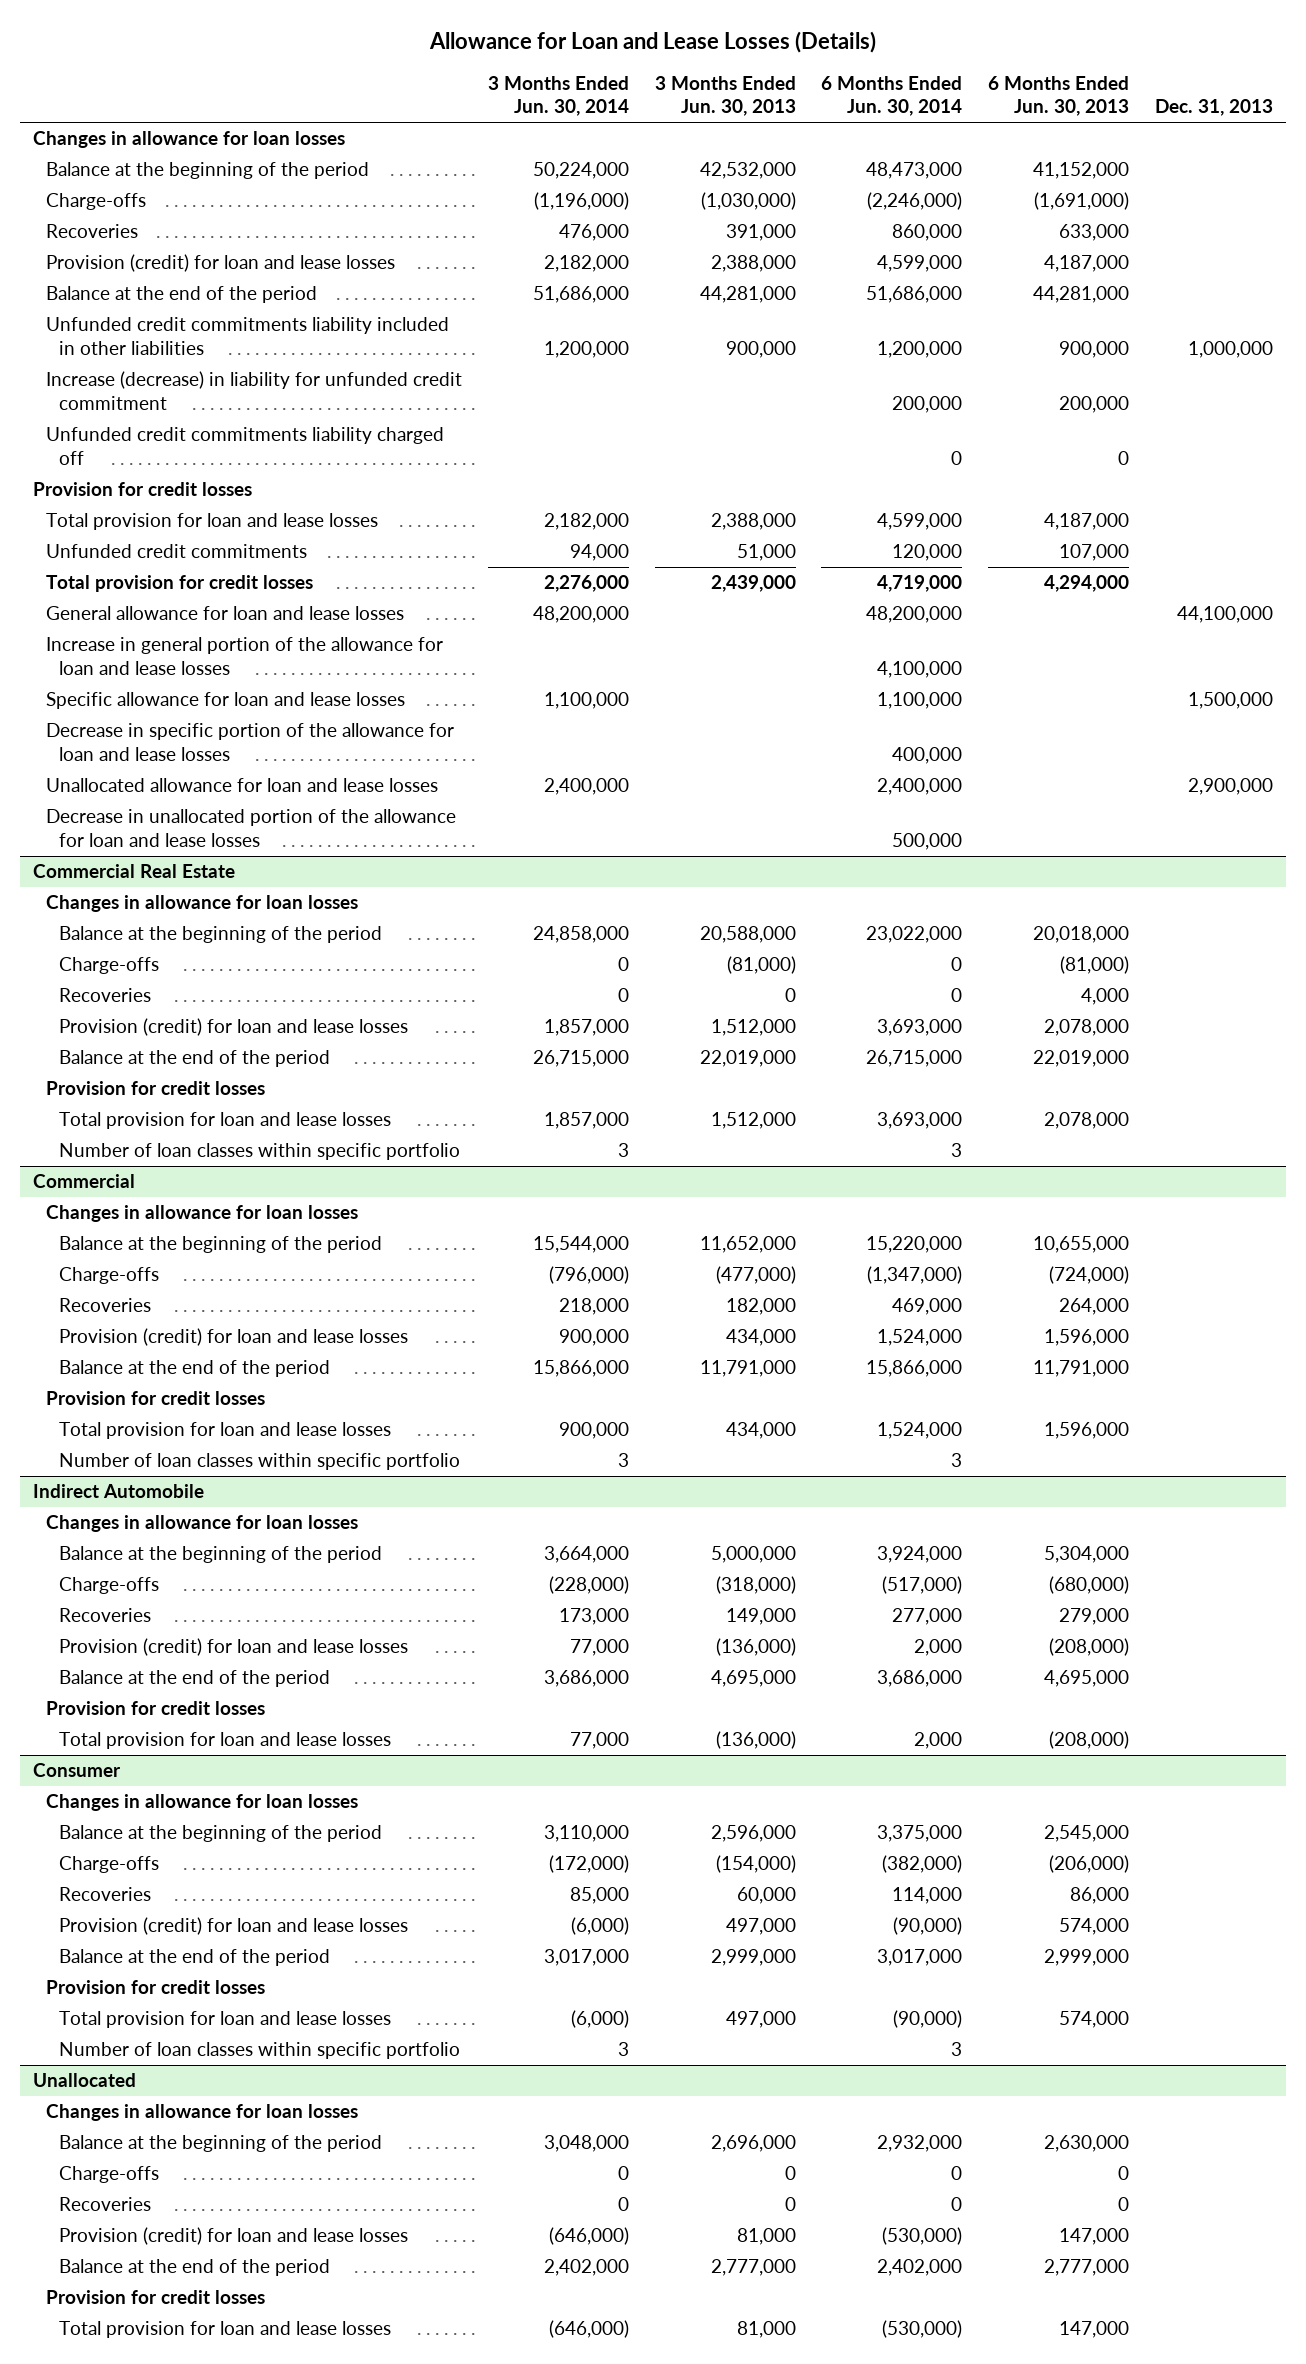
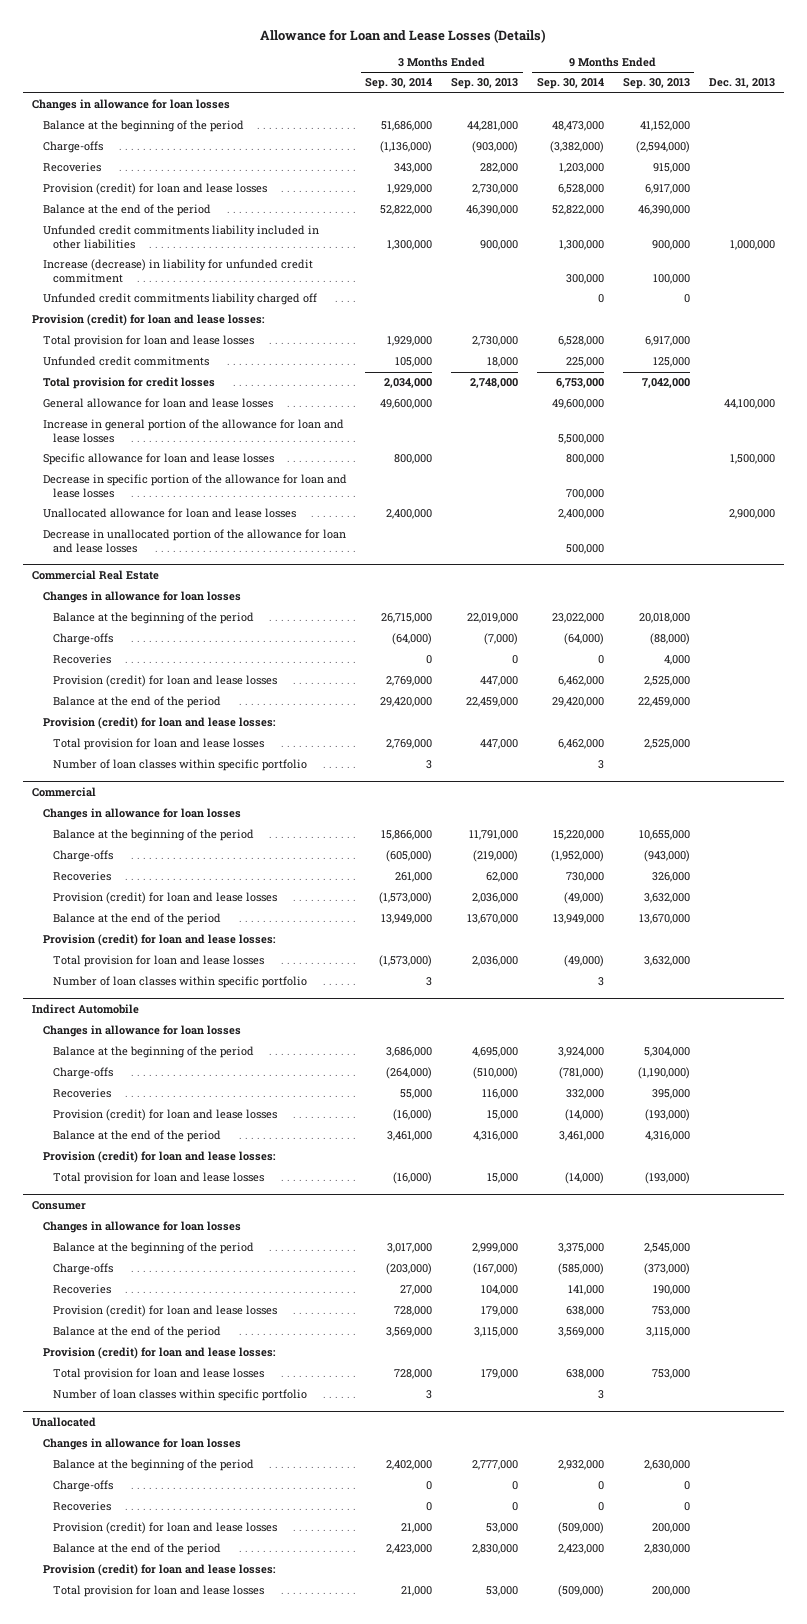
- | 3 Months Ended Jun. 30, 2014 | 3 Months Ended Jun. 30, 2013 | 6 Months Ended Jun. 30, 2014 | 6 Months Ended Jun. 30, 2013 | Dec. 31, 2013
+ | 3 Months Ended Sep. 30, 2014 | 3 Months Ended Sep. 30, 2013 | 9 Months Ended Sep. 30, 2014 | 9 Months Ended Sep. 30, 2013 | Dec. 31, 2013
- Provision for credit losses
+ Provision (credit) for loan and lease losses:
@ Commercial Real Estate
- Provision for credit losses
+ Provision (credit) for loan and lease losses:
@ Commercial
- Provision for credit losses
+ Provision (credit) for loan and lease losses:
@ Indirect Automobile
- Provision for credit losses
+ Provision (credit) for loan and lease losses:
@ Consumer
- Provision for credit losses
+ Provision (credit) for loan and lease losses:
@ Unallocated
- Provision for credit losses
+ Provision (credit) for loan and lease losses:

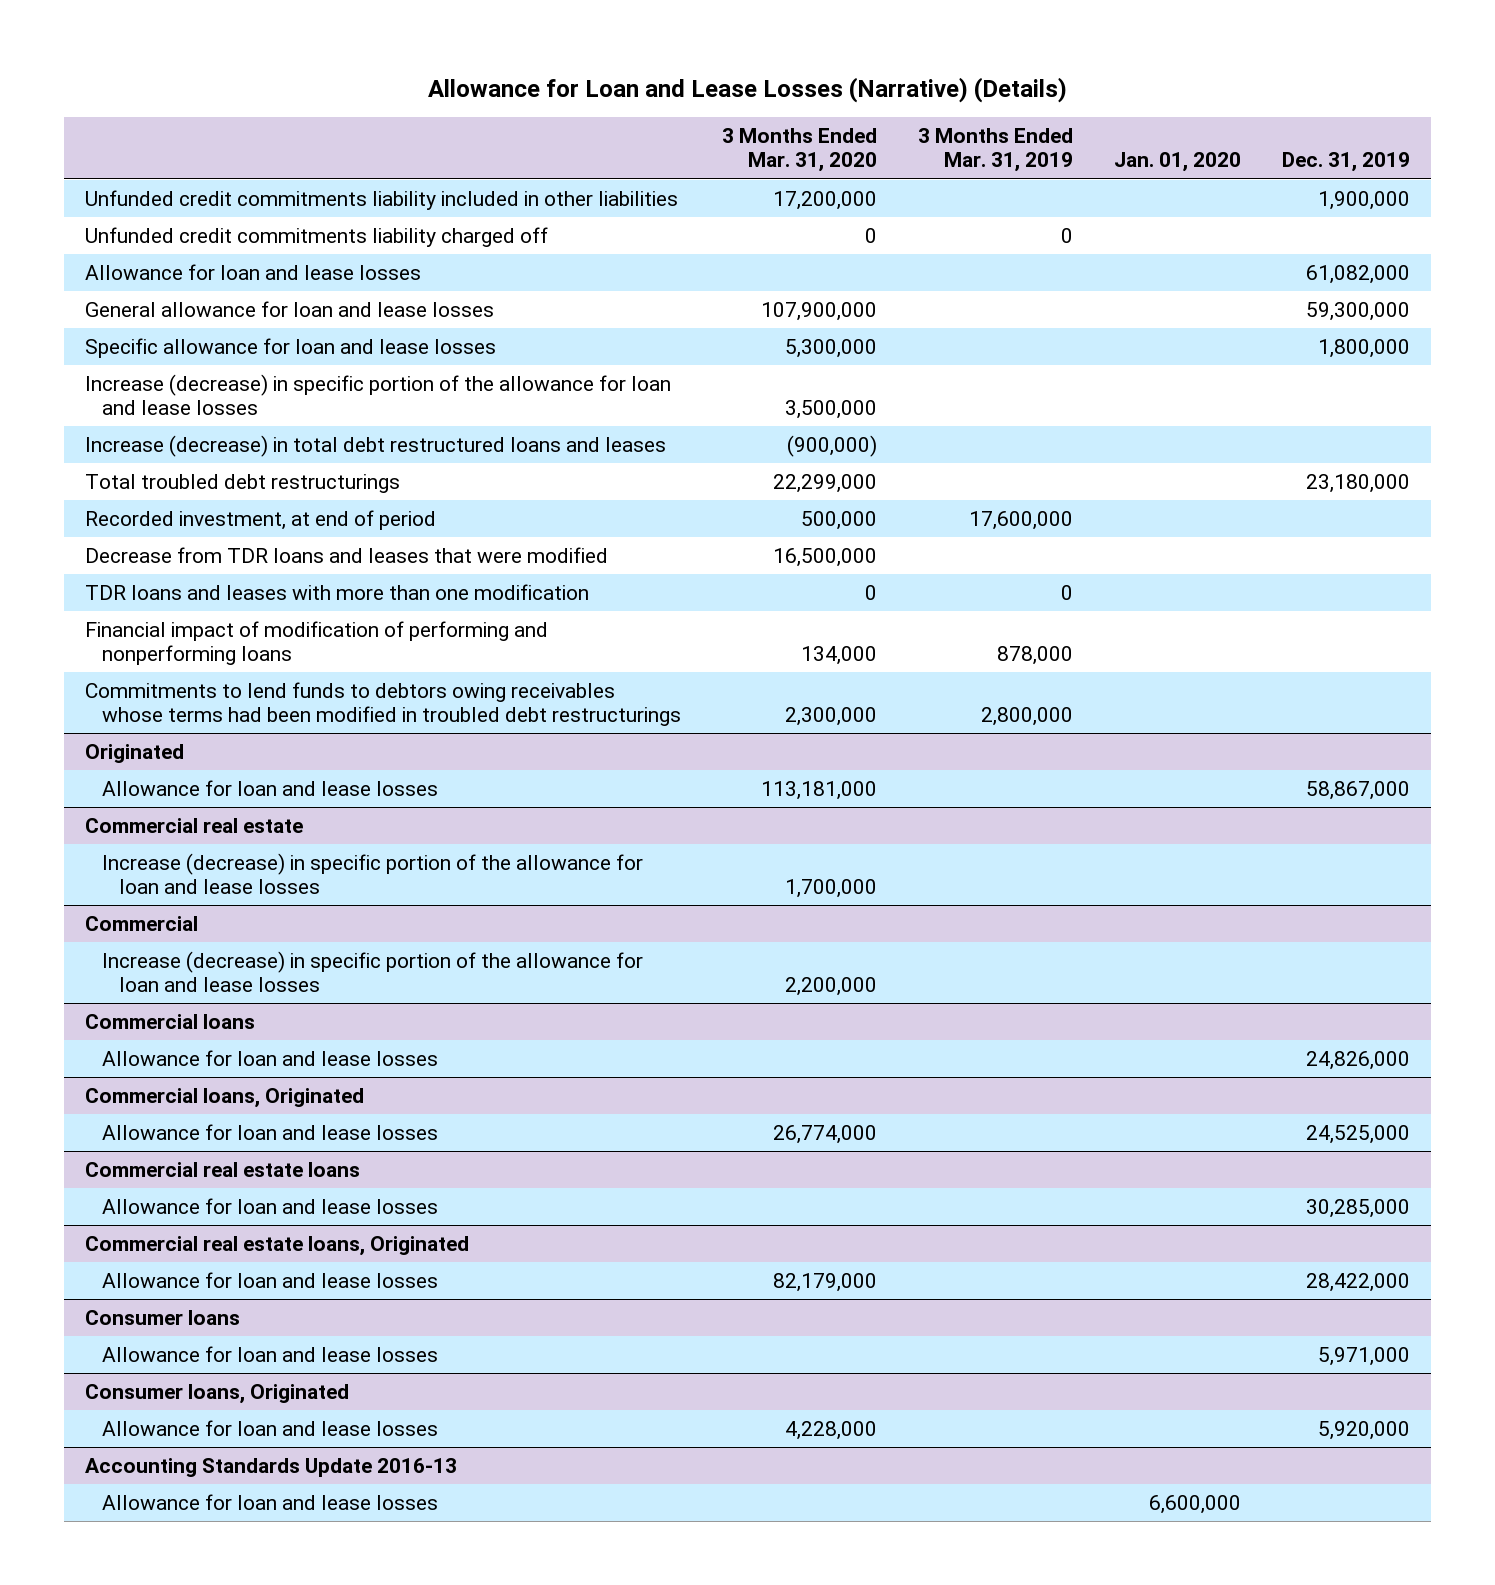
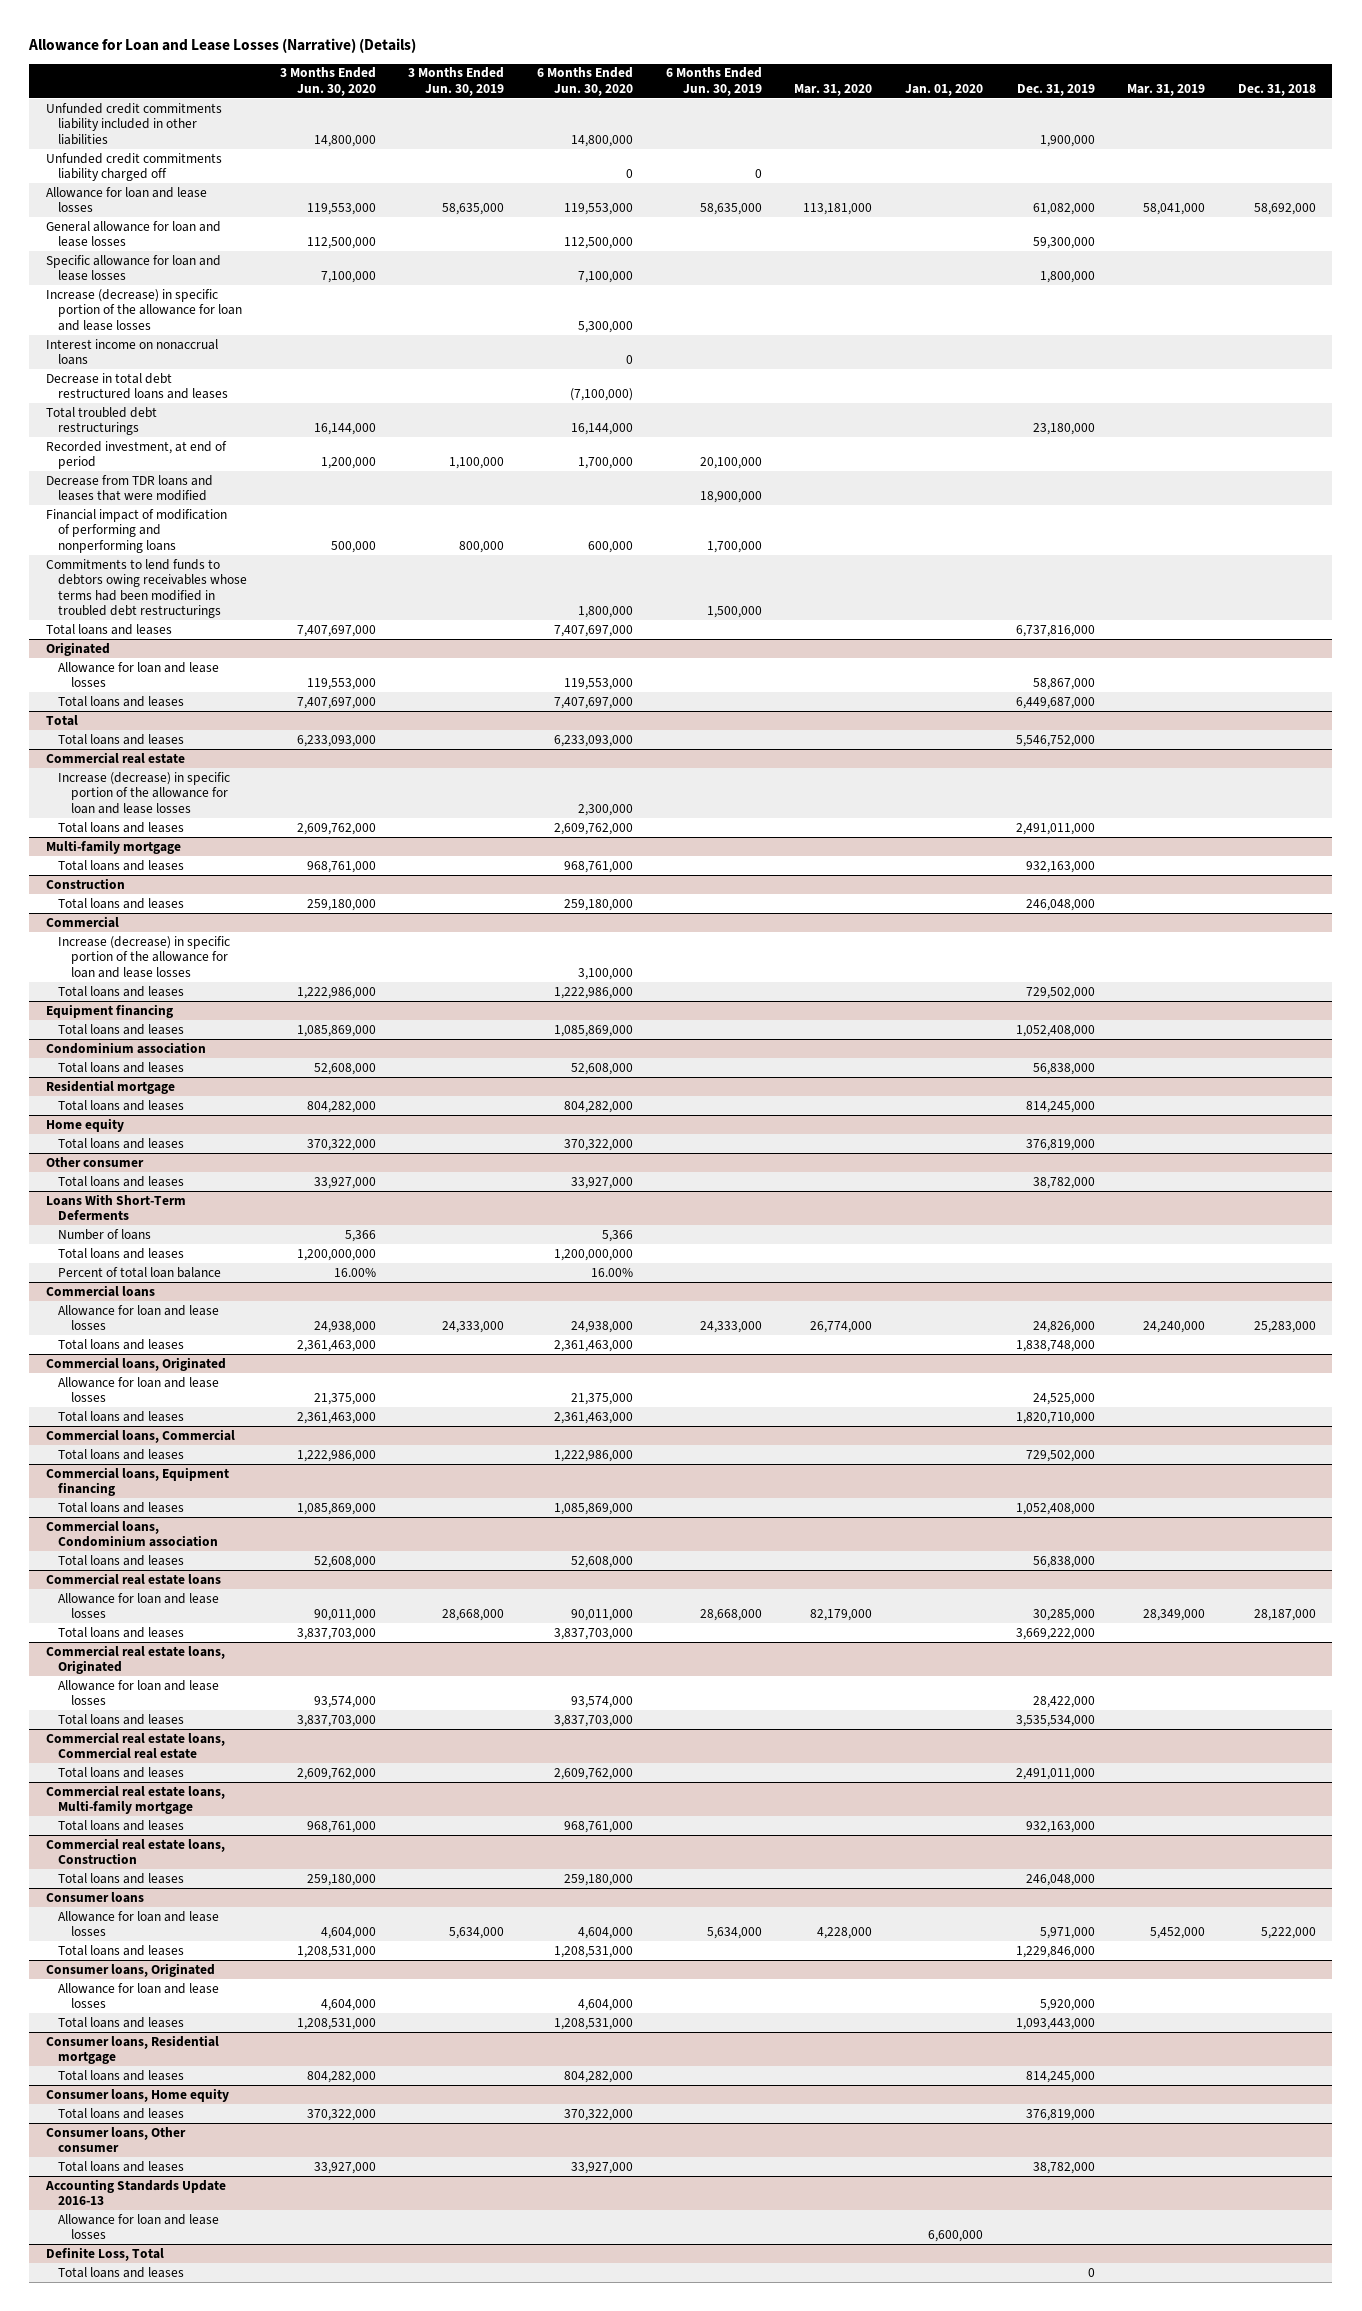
- | 3 Months Ended Mar. 31, 2020 | 3 Months Ended Mar. 31, 2019 | Jan. 01, 2020 | Dec. 31, 2019
+ | 3 Months Ended Jun. 30, 2020 | 3 Months Ended Jun. 30, 2019 | 6 Months Ended Jun. 30, 2020 | 6 Months Ended Jun. 30, 2019 | Mar. 31, 2020 | Jan. 01, 2020 | Dec. 31, 2019 | Mar. 31, 2019 | Dec. 31, 2018
- Increase (decrease) in total debt restructured loans and leases | (900,000) | | |
+ Interest income on nonaccrual loans | | | 0 | | | | | |
+ Decrease in total debt restructured loans and leases | | | (7,100,000) | | | | | |
- TDR loans and leases with more than one modification | 0 | 0 | |
+ Total loans and leases | 7,407,697,000 | | 7,407,697,000 | | | | 6,737,816,000 | |
@ Originated
+ Total loans and leases | 7,407,697,000 | | 7,407,697,000 | | | | 6,449,687,000 | |
+ Total
+ Total loans and leases | 6,233,093,000 | | 6,233,093,000 | | | | 5,546,752,000 | |
@ Commercial real estate
+ Total loans and leases | 2,609,762,000 | | 2,609,762,000 | | | | 2,491,011,000 | |
+ Multi-family mortgage
+ Total loans and leases | 968,761,000 | | 968,761,000 | | | | 932,163,000 | |
+ Construction
+ Total loans and leases | 259,180,000 | | 259,180,000 | | | | 246,048,000 | |
@ Commercial
+ Total loans and leases | 1,222,986,000 | | 1,222,986,000 | | | | 729,502,000 | |
+ Equipment financing
+ Total loans and leases | 1,085,869,000 | | 1,085,869,000 | | | | 1,052,408,000 | |
+ Condominium association
+ Total loans and leases | 52,608,000 | | 52,608,000 | | | | 56,838,000 | |
+ Residential mortgage
+ Total loans and leases | 804,282,000 | | 804,282,000 | | | | 814,245,000 | |
+ Home equity
+ Total loans and leases | 370,322,000 | | 370,322,000 | | | | 376,819,000 | |
+ Other consumer
+ Total loans and leases | 33,927,000 | | 33,927,000 | | | | 38,782,000 | |
+ Loans With Short-Term Deferments
+ Number of loans | 5,366 | | 5,366 | | | | | |
+ Total loans and leases | 1,200,000,000 | | 1,200,000,000 | | | | | |
+ Percent of total loan balance | 16.00% | | 16.00% | | | | | |
@ Commercial loans
+ Total loans and leases | 2,361,463,000 | | 2,361,463,000 | | | | 1,838,748,000 | |
@ Commercial loans, Originated
+ Total loans and leases | 2,361,463,000 | | 2,361,463,000 | | | | 1,820,710,000 | |
+ Commercial loans, Commercial
+ Total loans and leases | 1,222,986,000 | | 1,222,986,000 | | | | 729,502,000 | |
+ Commercial loans, Equipment financing
+ Total loans and leases | 1,085,869,000 | | 1,085,869,000 | | | | 1,052,408,000 | |
+ Commercial loans, Condominium association
+ Total loans and leases | 52,608,000 | | 52,608,000 | | | | 56,838,000 | |
@ Commercial real estate loans
+ Total loans and leases | 3,837,703,000 | | 3,837,703,000 | | | | 3,669,222,000 | |
@ Commercial real estate loans, Originated
+ Total loans and leases | 3,837,703,000 | | 3,837,703,000 | | | | 3,535,534,000 | |
+ Commercial real estate loans, Commercial real estate
+ Total loans and leases | 2,609,762,000 | | 2,609,762,000 | | | | 2,491,011,000 | |
+ Commercial real estate loans, Multi-family mortgage
+ Total loans and leases | 968,761,000 | | 968,761,000 | | | | 932,163,000 | |
+ Commercial real estate loans, Construction
+ Total loans and leases | 259,180,000 | | 259,180,000 | | | | 246,048,000 | |
@ Consumer loans
+ Total loans and leases | 1,208,531,000 | | 1,208,531,000 | | | | 1,229,846,000 | |
@ Consumer loans, Originated
+ Total loans and leases | 1,208,531,000 | | 1,208,531,000 | | | | 1,093,443,000 | |
+ Consumer loans, Residential mortgage
+ Total loans and leases | 804,282,000 | | 804,282,000 | | | | 814,245,000 | |
+ Consumer loans, Home equity
+ Total loans and leases | 370,322,000 | | 370,322,000 | | | | 376,819,000 | |
+ Consumer loans, Other consumer
+ Total loans and leases | 33,927,000 | | 33,927,000 | | | | 38,782,000 | |
+ Definite Loss, Total
+ Total loans and leases | | | | | | | 0 | |

